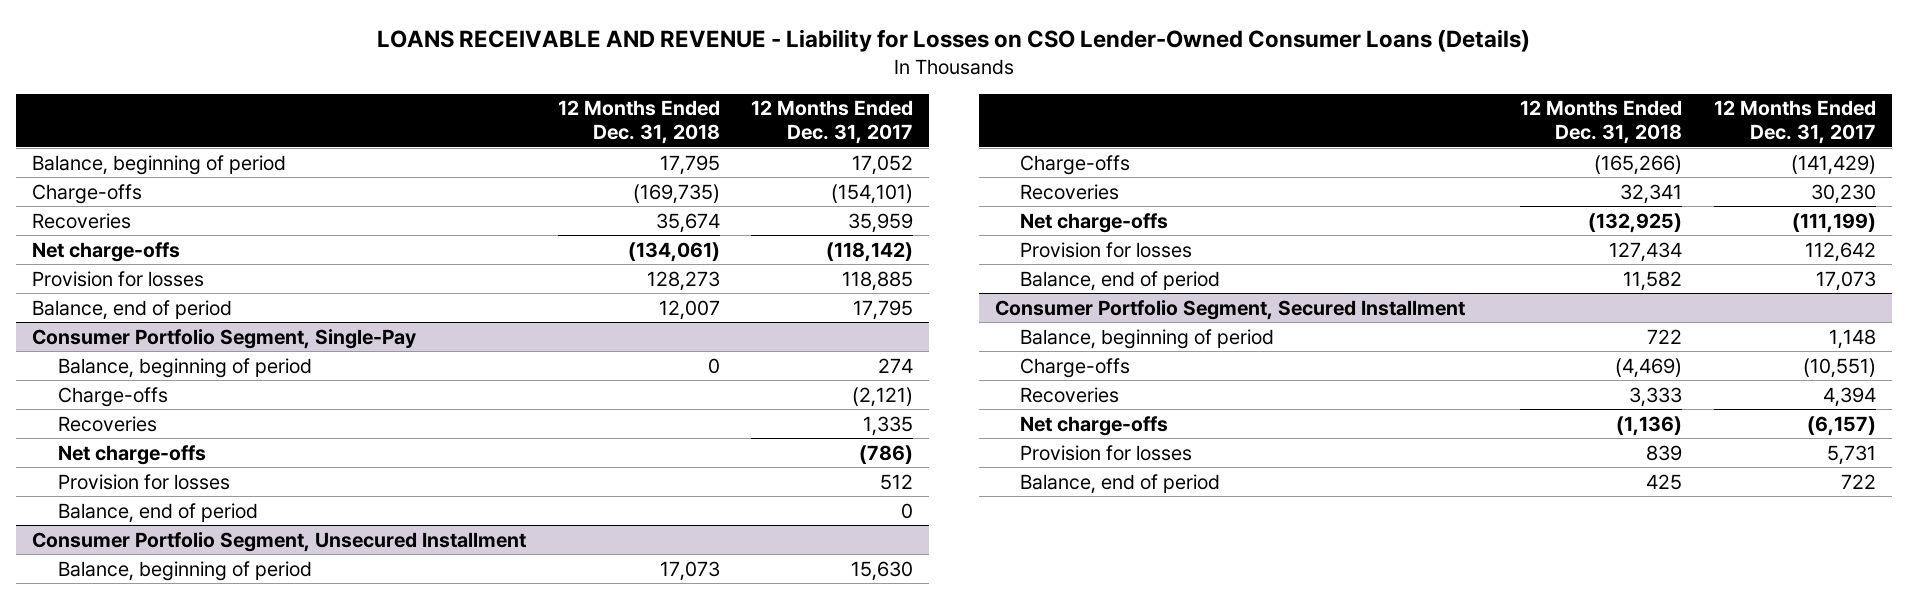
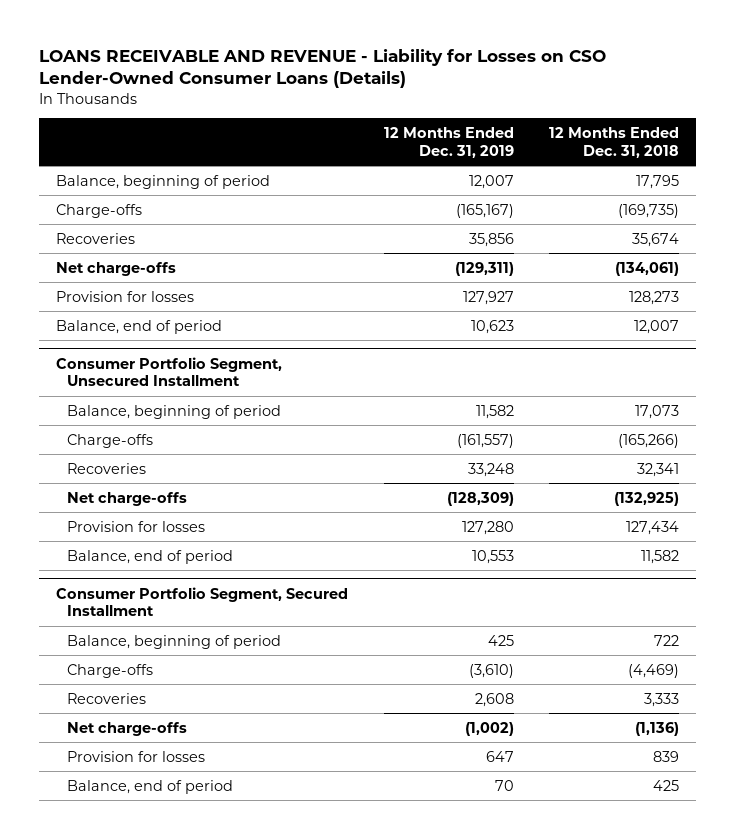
- | 12 Months Ended Dec. 31, 2018 | 12 Months Ended Dec. 31, 2017
+ | 12 Months Ended Dec. 31, 2019 | 12 Months Ended Dec. 31, 2018
- Consumer Portfolio Segment, Single-Pay
- Balance, beginning of period | 0 | 274
- Charge-offs | | (2,121)
- Recoveries | | 1,335
- Net charge-offs | | (786)
- Provision for losses | | 512
- Balance, end of period | | 0

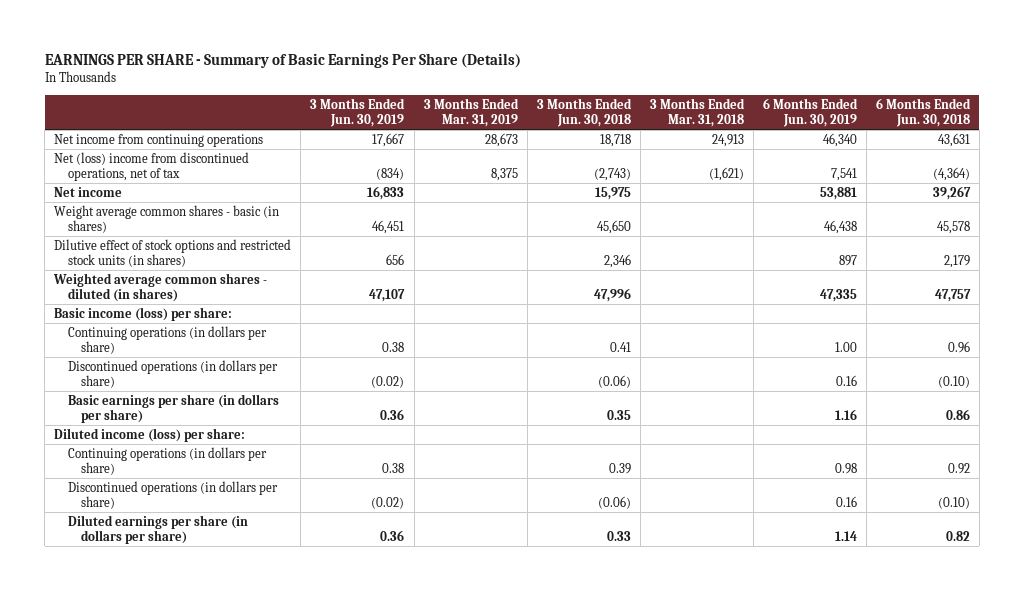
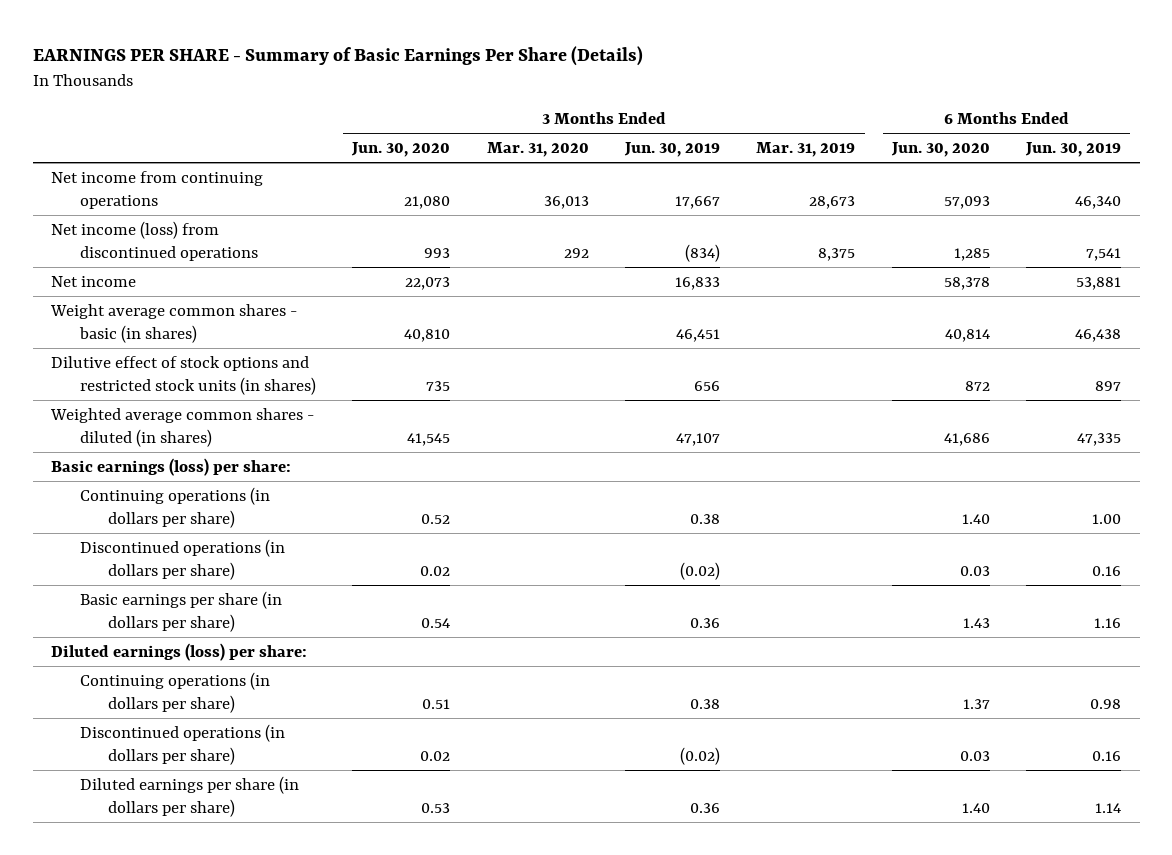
- | 3 Months Ended Jun. 30, 2019 | 3 Months Ended Mar. 31, 2019 | 3 Months Ended Jun. 30, 2018 | 3 Months Ended Mar. 31, 2018 | 6 Months Ended Jun. 30, 2019 | 6 Months Ended Jun. 30, 2018
+ | 3 Months Ended Jun. 30, 2020 | 3 Months Ended Mar. 31, 2020 | 3 Months Ended Jun. 30, 2019 | 3 Months Ended Mar. 31, 2019 | 6 Months Ended Jun. 30, 2020 | 6 Months Ended Jun. 30, 2019
- Net (loss) income from discontinued operations, net of tax | (834) | 8,375 | (2,743) | (1,621) | 7,541 | (4,364)
+ Net income (loss) from discontinued operations | 993 | 292 | (834) | 8,375 | 1,285 | 7,541
- Basic income (loss) per share:
+ Basic earnings (loss) per share:
- Diluted income (loss) per share:
+ Diluted earnings (loss) per share:

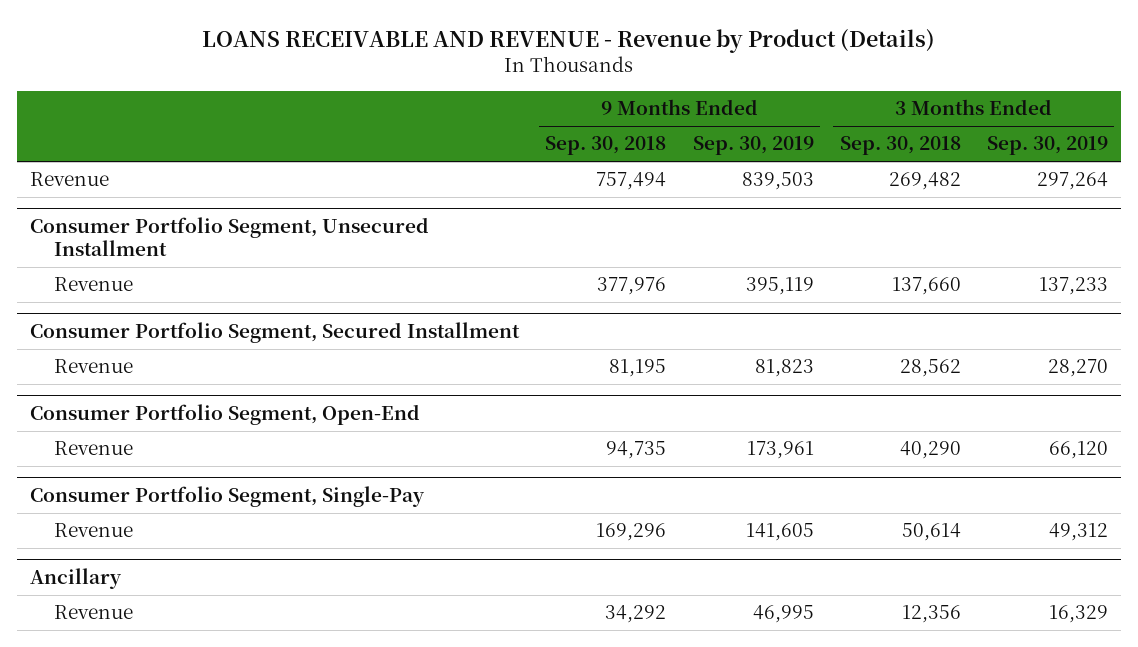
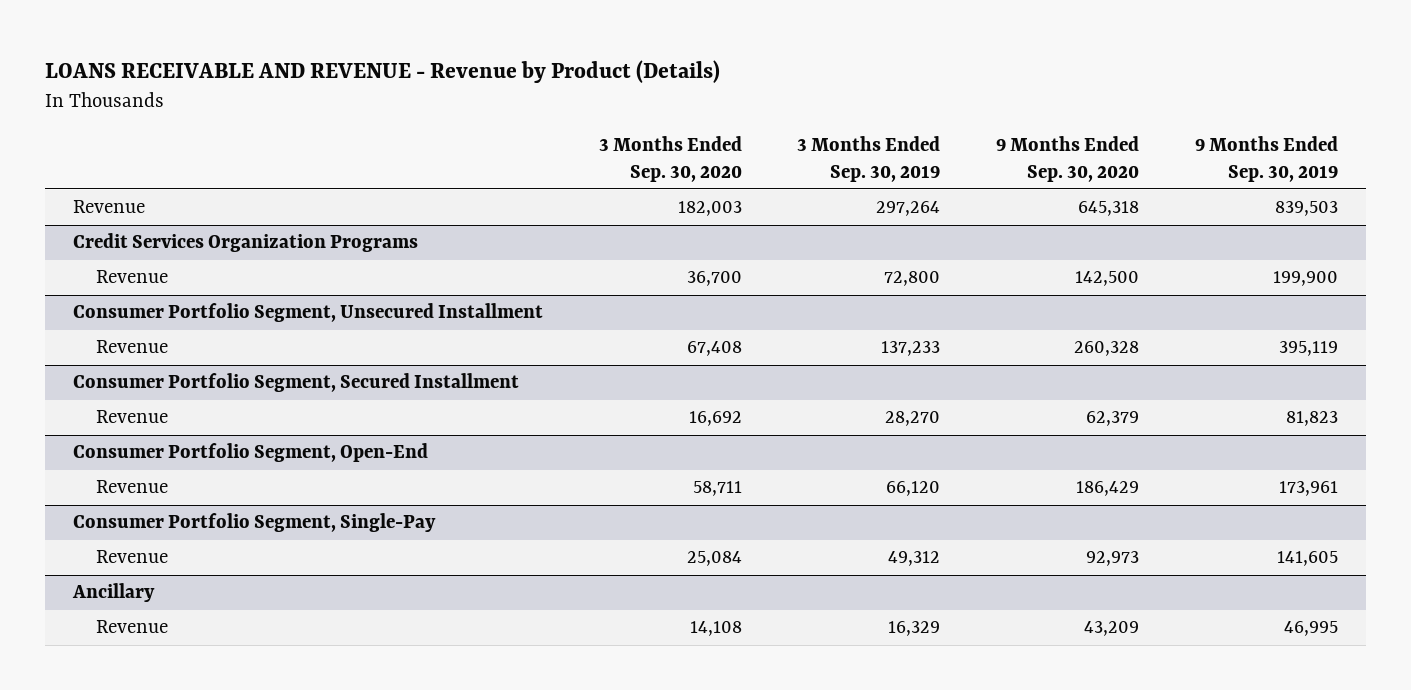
- | 9 Months Ended Sep. 30, 2018 | 9 Months Ended Sep. 30, 2019 | 3 Months Ended Sep. 30, 2018 | 3 Months Ended Sep. 30, 2019
+ | 3 Months Ended Sep. 30, 2020 | 3 Months Ended Sep. 30, 2019 | 9 Months Ended Sep. 30, 2020 | 9 Months Ended Sep. 30, 2019
+ Credit Services Organization Programs
+ Revenue | 36,700 | 72,800 | 142,500 | 199,900

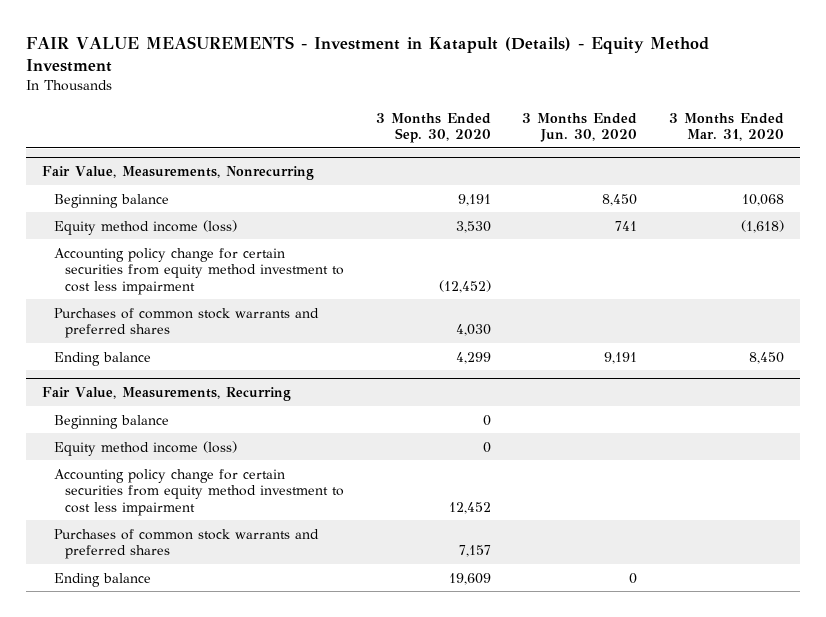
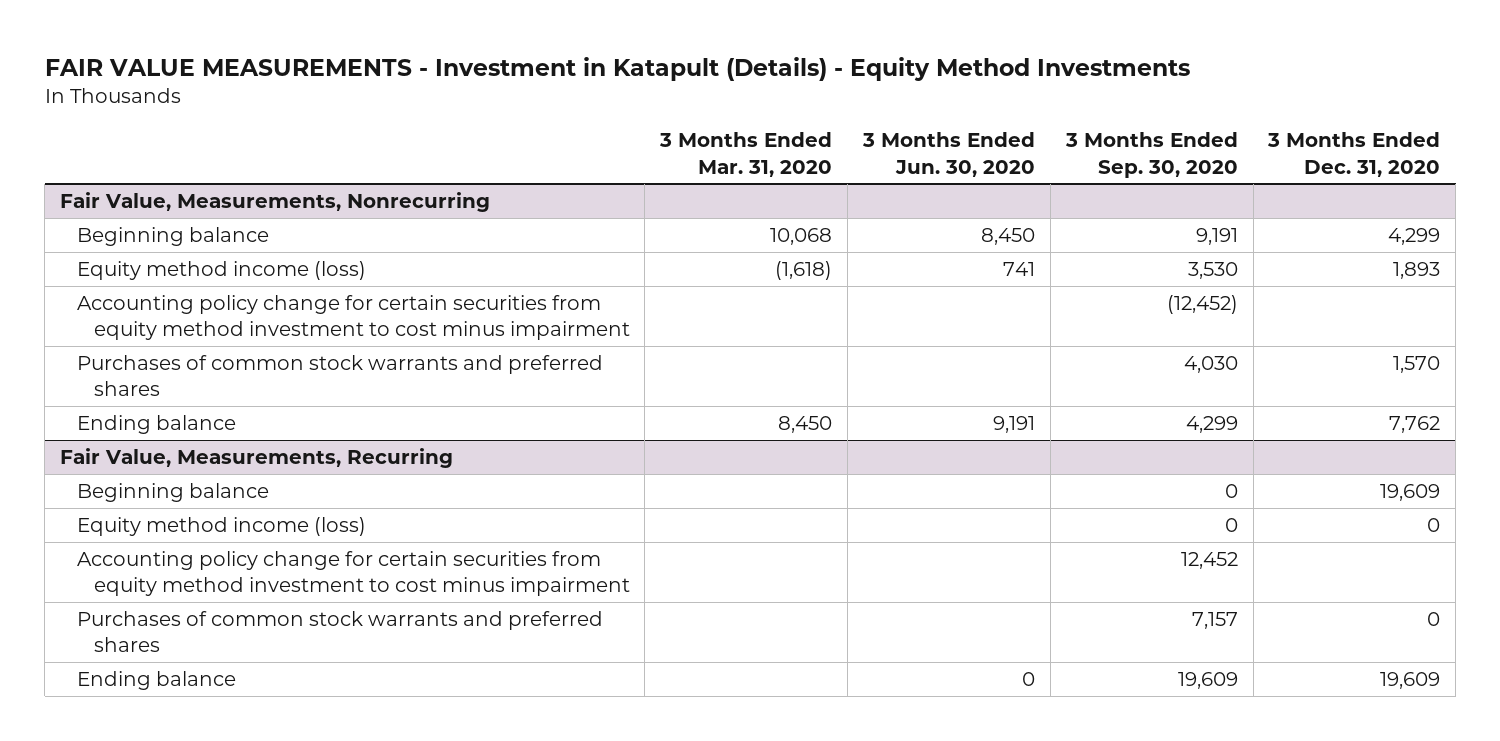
- FAIR VALUE MEASUREMENTS - Investment in Katapult (Details) - Equity Method Investment
+ FAIR VALUE MEASUREMENTS - Investment in Katapult (Details) - Equity Method Investments
- | 3 Months Ended Sep. 30, 2020 | 3 Months Ended Jun. 30, 2020 | 3 Months Ended Mar. 31, 2020
+ | 3 Months Ended Mar. 31, 2020 | 3 Months Ended Jun. 30, 2020 | 3 Months Ended Sep. 30, 2020 | 3 Months Ended Dec. 31, 2020
@ Fair Value, Measurements, Nonrecurring
- Accounting policy change for certain securities from equity method investment to cost less impairment | (12,452) | |
+ Accounting policy change for certain securities from equity method investment to cost minus impairment | | | (12,452) |
@ Fair Value, Measurements, Recurring
- Accounting policy change for certain securities from equity method investment to cost less impairment | 12,452 | |
+ Accounting policy change for certain securities from equity method investment to cost minus impairment | | | 12,452 |

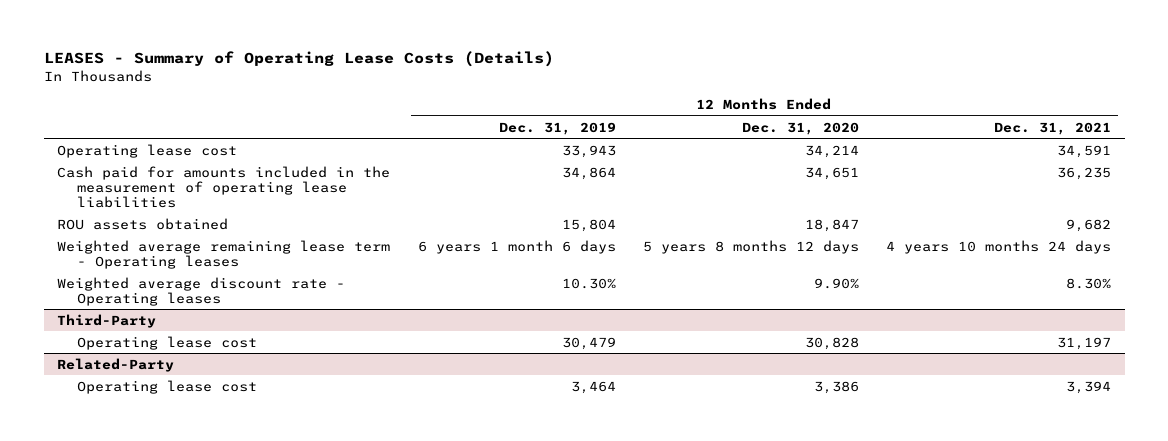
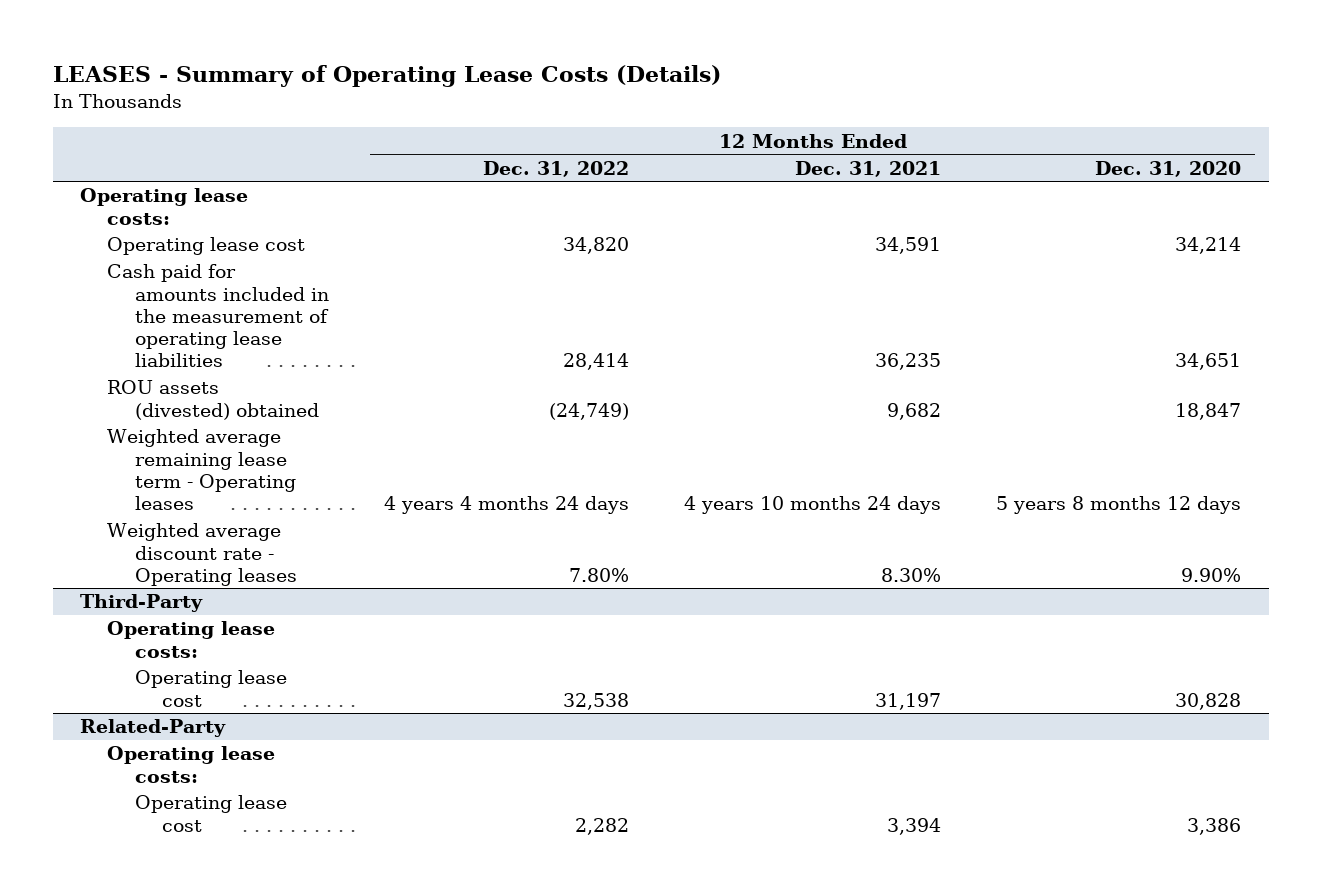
- | 12 Months Ended Dec. 31, 2019 | 12 Months Ended Dec. 31, 2020 | 12 Months Ended Dec. 31, 2021
+ | 12 Months Ended Dec. 31, 2022 | 12 Months Ended Dec. 31, 2021 | 12 Months Ended Dec. 31, 2020
+ Operating lease costs:
- ROU assets obtained | 15,804 | 18,847 | 9,682
+ ROU assets (divested) obtained | (24,749) | 9,682 | 18,847
@ Third-Party
+ Operating lease costs:
@ Related-Party
+ Operating lease costs:

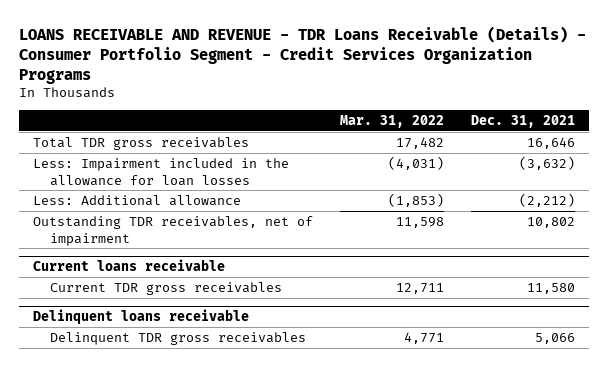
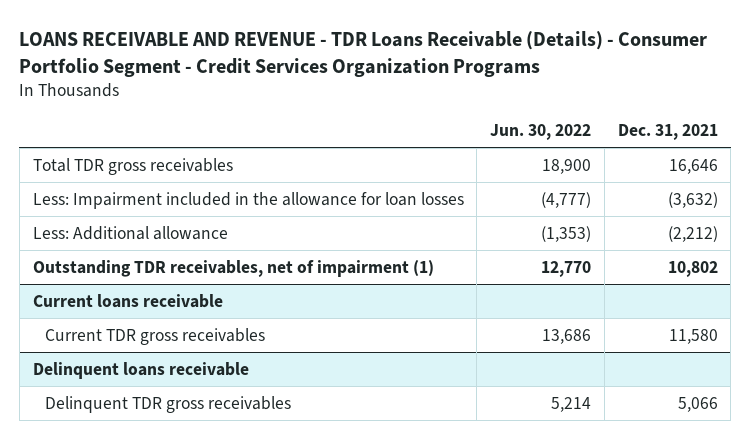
- | Mar. 31, 2022 | Dec. 31, 2021
+ | Jun. 30, 2022 | Dec. 31, 2021
- Outstanding TDR receivables, net of impairment | 11,598 | 10,802
+ Outstanding TDR receivables, net of impairment (1) | 12,770 | 10,802

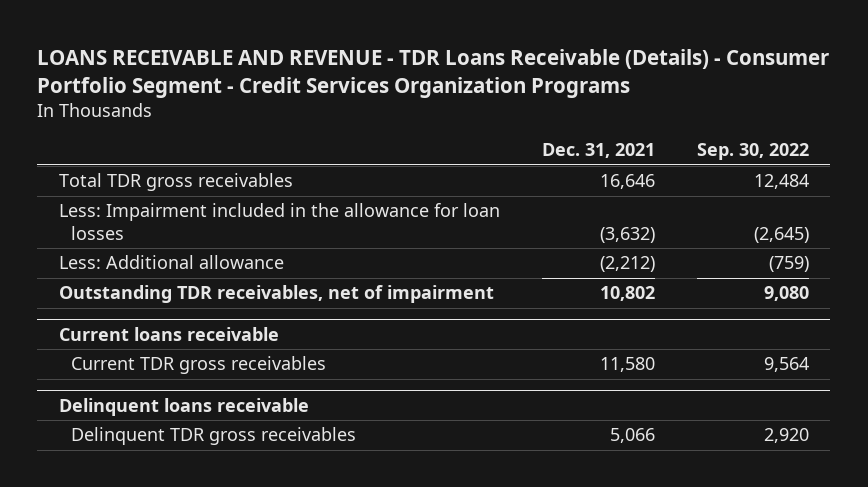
- | Jun. 30, 2022 | Dec. 31, 2021
+ | Dec. 31, 2021 | Sep. 30, 2022
- Outstanding TDR receivables, net of impairment (1) | 12,770 | 10,802
+ Outstanding TDR receivables, net of impairment | 10,802 | 9,080

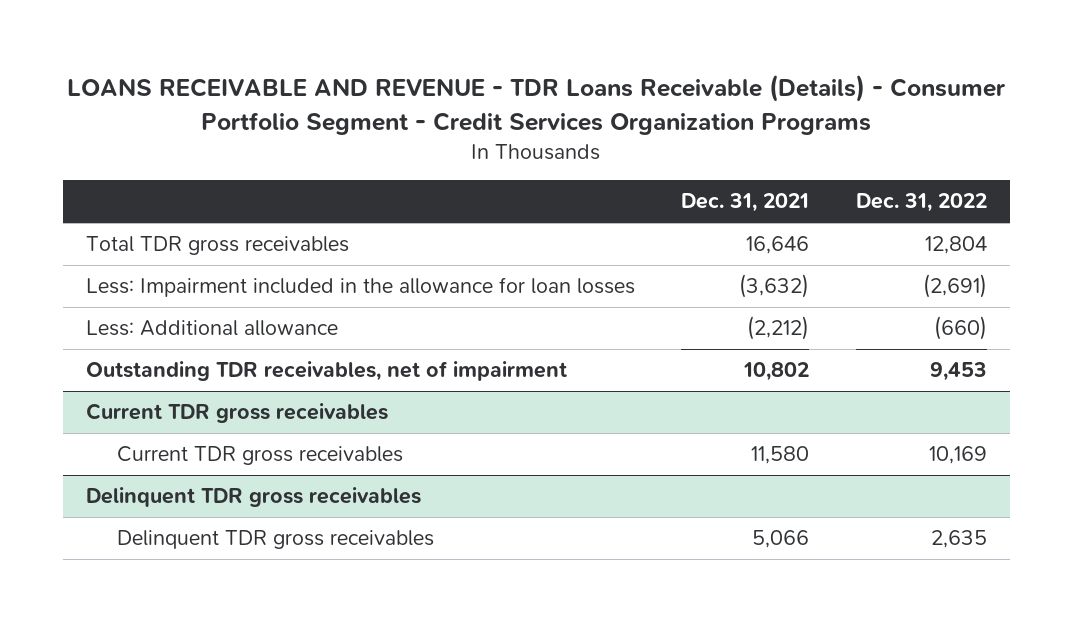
- | Dec. 31, 2021 | Sep. 30, 2022
+ | Dec. 31, 2021 | Dec. 31, 2022
- Current loans receivable
+ Current TDR gross receivables
- Delinquent loans receivable
+ Delinquent TDR gross receivables

